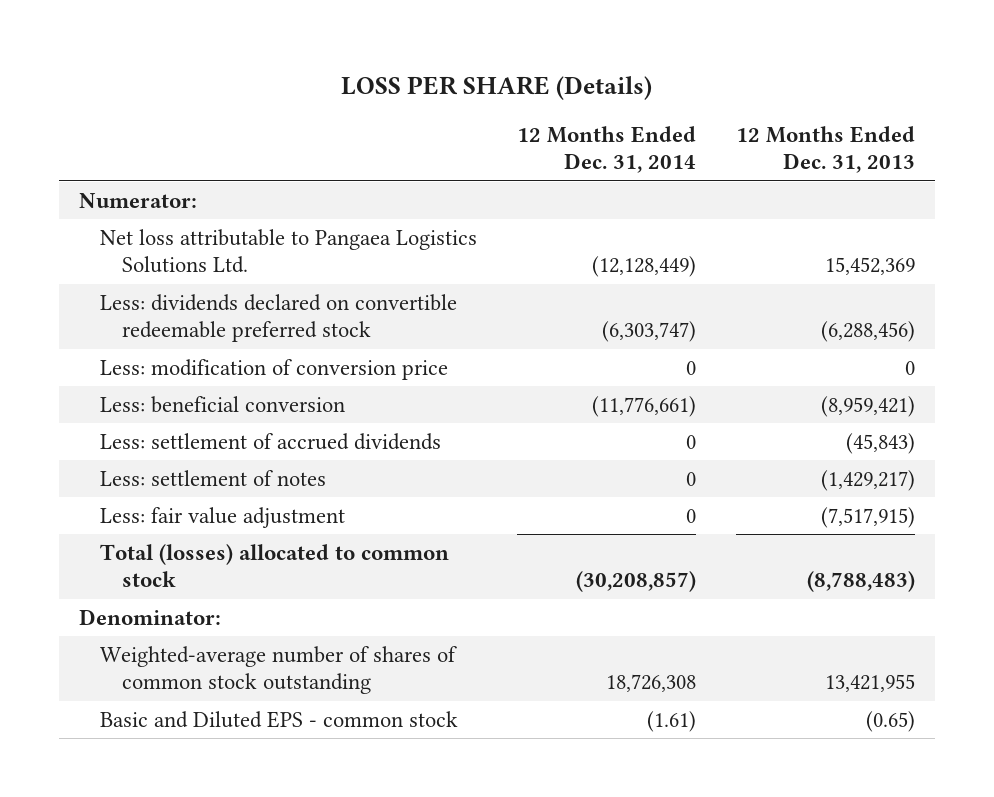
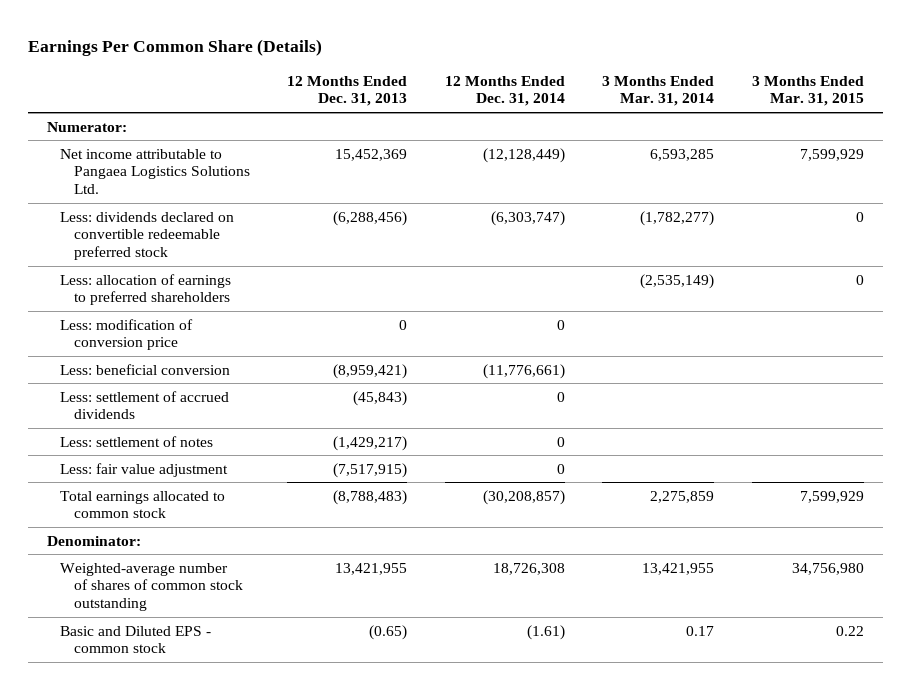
- LOSS PER SHARE (Details)
+ Earnings Per Common Share (Details)
- | 12 Months Ended Dec. 31, 2014 | 12 Months Ended Dec. 31, 2013
+ | 12 Months Ended Dec. 31, 2013 | 12 Months Ended Dec. 31, 2014 | 3 Months Ended Mar. 31, 2014 | 3 Months Ended Mar. 31, 2015
- Net loss attributable to Pangaea Logistics Solutions Ltd. | (12,128,449) | 15,452,369
+ Net income attributable to Pangaea Logistics Solutions Ltd. | 15,452,369 | (12,128,449) | 6,593,285 | 7,599,929
+ Less: allocation of earnings to preferred shareholders | | | (2,535,149) | 0
- Total (losses) allocated to common stock | (30,208,857) | (8,788,483)
+ Total earnings allocated to common stock | (8,788,483) | (30,208,857) | 2,275,859 | 7,599,929

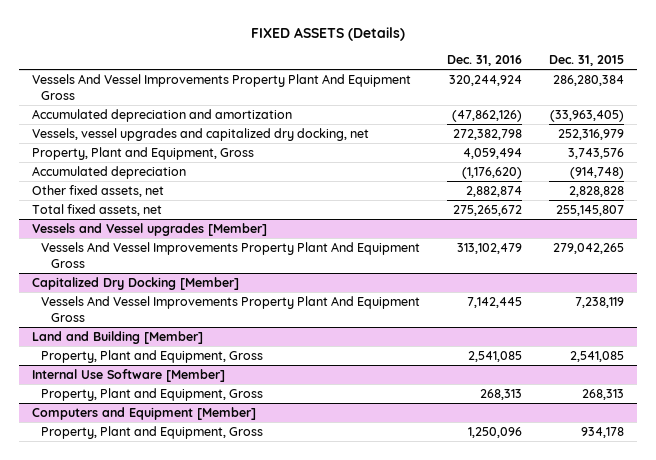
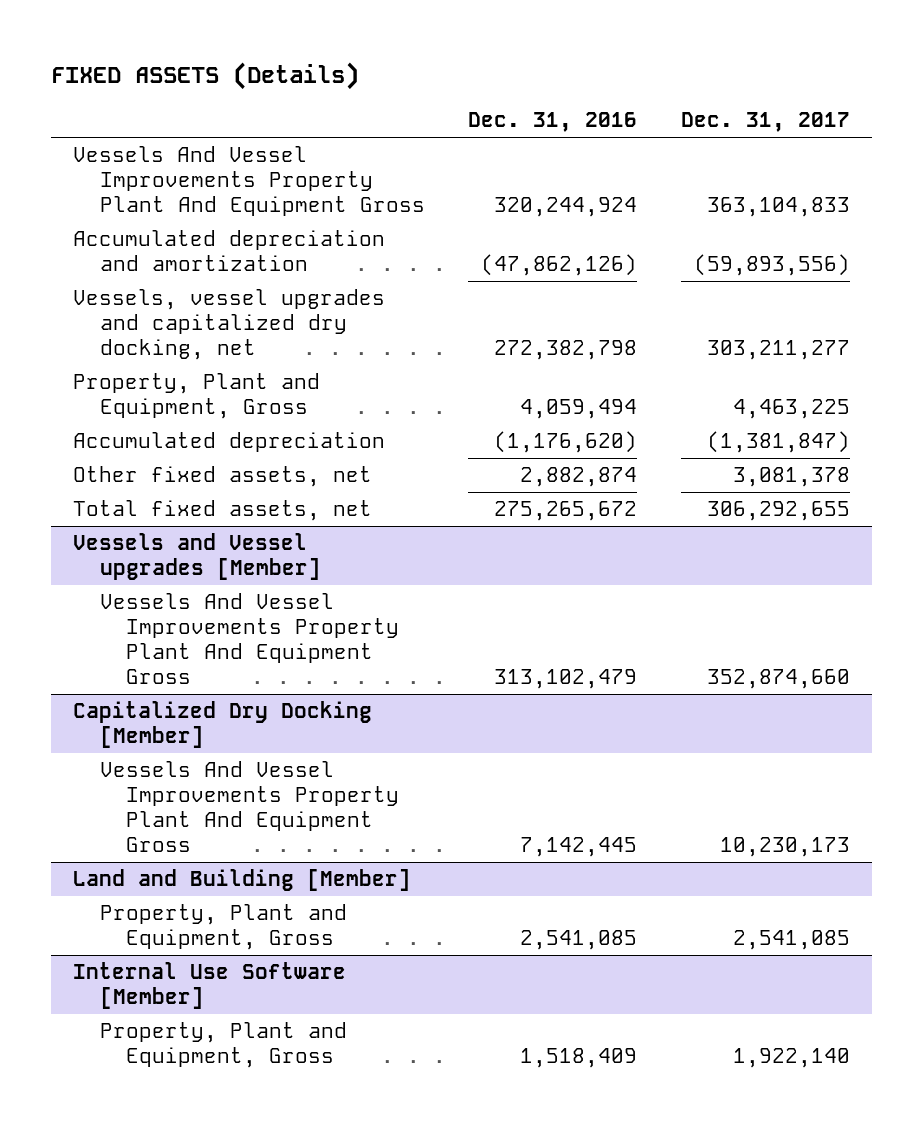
- | Dec. 31, 2016 | Dec. 31, 2015
+ | Dec. 31, 2016 | Dec. 31, 2017
@ Internal Use Software [Member]
- Property, Plant and Equipment, Gross | 268,313 | 268,313
- Computers and Equipment [Member]
- Property, Plant and Equipment, Gross | 1,250,096 | 934,178
@ Internal Use Software [Member]
+ Property, Plant and Equipment, Gross | 1,518,409 | 1,922,140

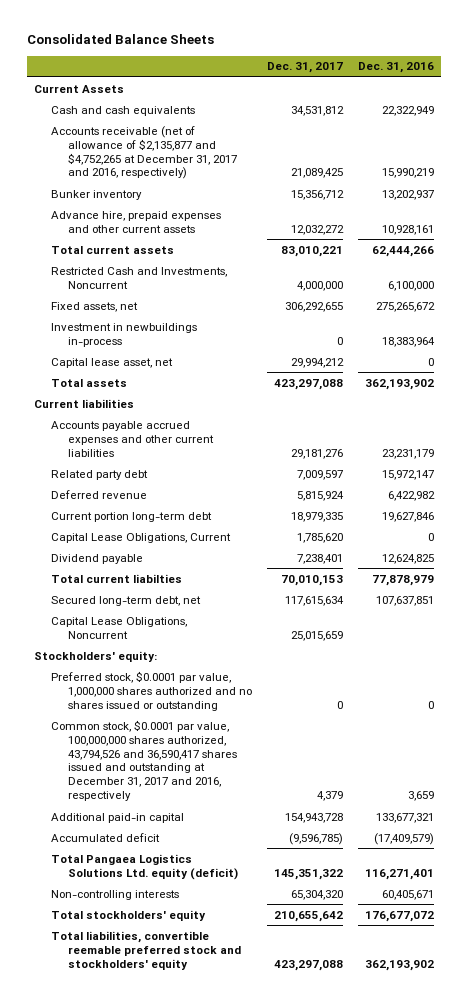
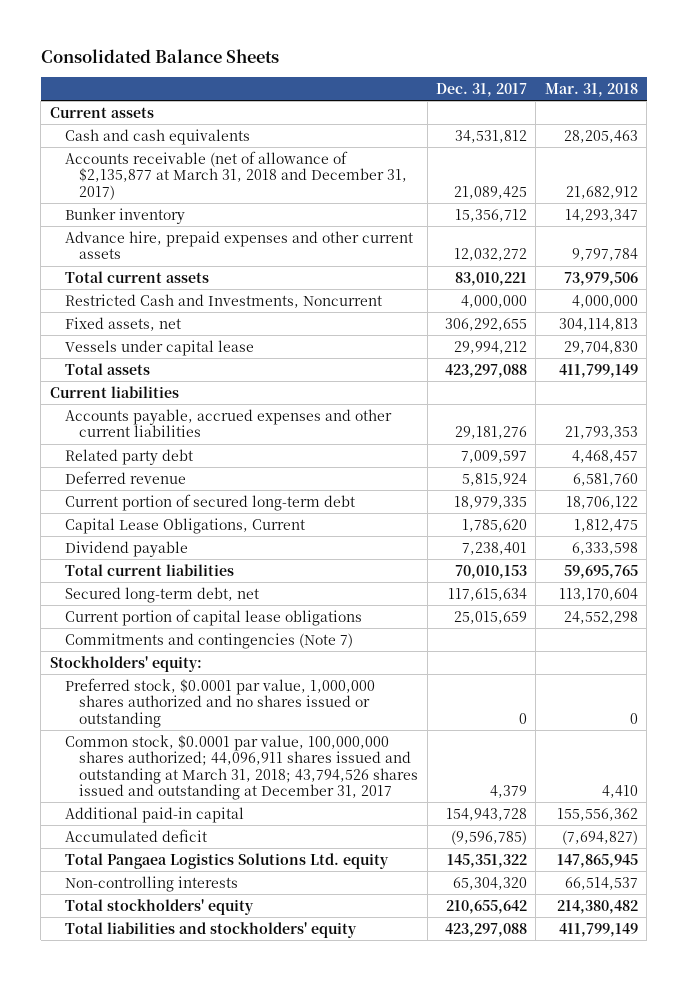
- | Dec. 31, 2017 | Dec. 31, 2016
+ | Dec. 31, 2017 | Mar. 31, 2018
- Current Assets
+ Current assets
- Accounts receivable (net of allowance of $2,135,877 and $4,752,265 at December 31, 2017 and 2016, respectively) | 21,089,425 | 15,990,219
+ Accounts receivable (net of allowance of $2,135,877 at March 31, 2018 and December 31, 2017) | 21,089,425 | 21,682,912
- Investment in newbuildings in-process | 0 | 18,383,964
- Capital lease asset, net | 29,994,212 | 0
+ Vessels under capital lease | 29,994,212 | 29,704,830
- Accounts payable accrued expenses and other current liabilities | 29,181,276 | 23,231,179
+ Accounts payable, accrued expenses and other current liabilities | 29,181,276 | 21,793,353
- Current portion long-term debt | 18,979,335 | 19,627,846
+ Current portion of secured long-term debt | 18,979,335 | 18,706,122
- Total current liabilties | 70,010,153 | 77,878,979
+ Total current liabilities | 70,010,153 | 59,695,765
- Capital Lease Obligations, Noncurrent | 25,015,659 |
+ Current portion of capital lease obligations | 25,015,659 | 24,552,298
+ Commitments and contingencies (Note 7)
- Common stock, $0.0001 par value, 100,000,000 shares authorized, 43,794,526 and 36,590,417 shares issued and outstanding at December 31, 2017 and 2016, respectively | 4,379 | 3,659
+ Common stock, $0.0001 par value, 100,000,000 shares authorized; 44,096,911 shares issued and outstanding at March 31, 2018; 43,794,526 shares issued and outstanding at December 31, 2017 | 4,379 | 4,410
- Total Pangaea Logistics Solutions Ltd. equity (deficit) | 145,351,322 | 116,271,401
+ Total Pangaea Logistics Solutions Ltd. equity | 145,351,322 | 147,865,945
- Total liabilities, convertible reemable preferred stock and stockholders' equity | 423,297,088 | 362,193,902
+ Total liabilities and stockholders' equity | 423,297,088 | 411,799,149

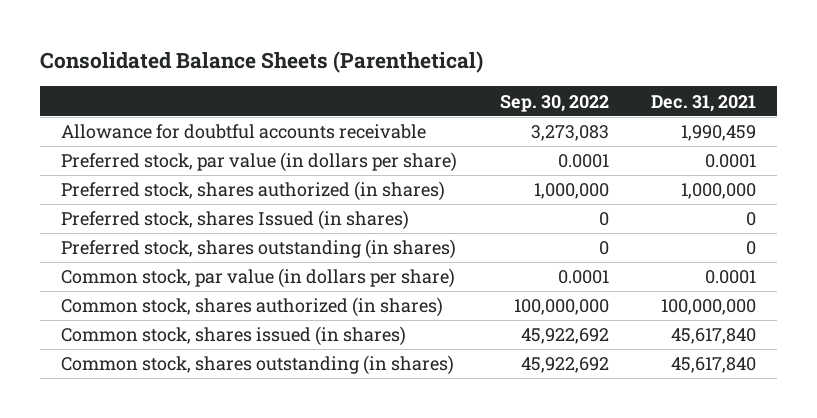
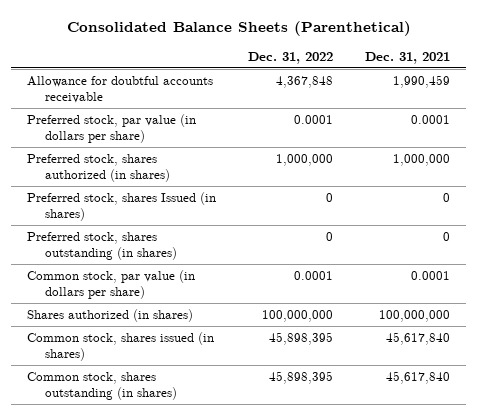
- | Sep. 30, 2022 | Dec. 31, 2021
+ | Dec. 31, 2022 | Dec. 31, 2021
- Common stock, shares authorized (in shares) | 100,000,000 | 100,000,000
+ Shares authorized (in shares) | 100,000,000 | 100,000,000

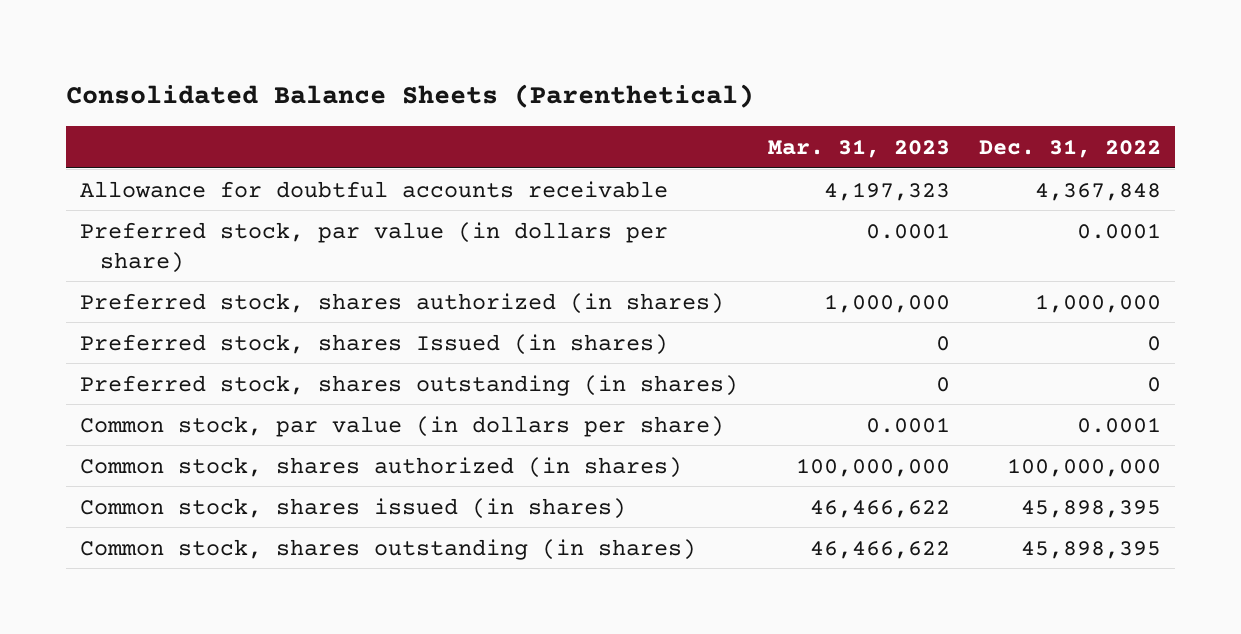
- | Dec. 31, 2022 | Dec. 31, 2021
+ | Mar. 31, 2023 | Dec. 31, 2022
- Shares authorized (in shares) | 100,000,000 | 100,000,000
+ Common stock, shares authorized (in shares) | 100,000,000 | 100,000,000

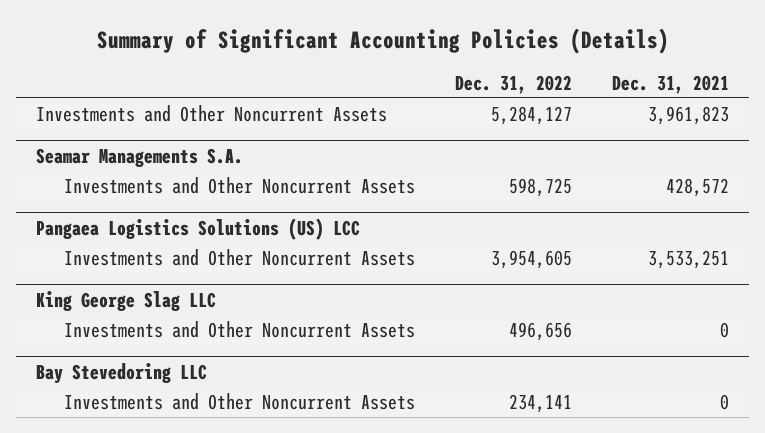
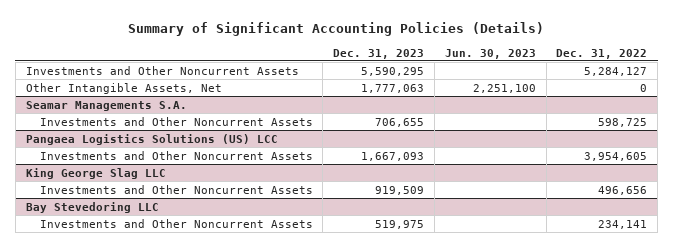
- | Dec. 31, 2022 | Dec. 31, 2021
+ | Dec. 31, 2023 | Jun. 30, 2023 | Dec. 31, 2022
+ Other Intangible Assets, Net | 1,777,063 | 2,251,100 | 0

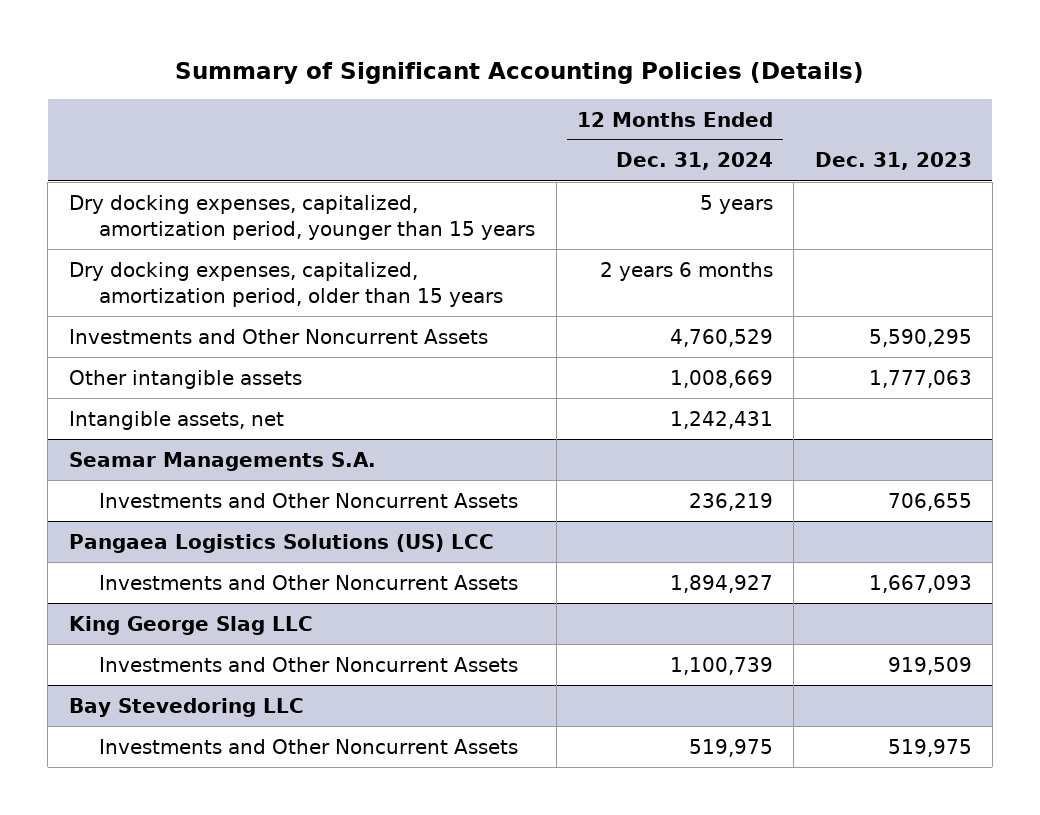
- | Dec. 31, 2023 | Jun. 30, 2023 | Dec. 31, 2022
+ | 12 Months Ended Dec. 31, 2024 | Dec. 31, 2023
+ Dry docking expenses, capitalized, amortization period, younger than 15 years | 5 years |
+ Dry docking expenses, capitalized, amortization period, older than 15 years | 2 years 6 months |
- Other Intangible Assets, Net | 1,777,063 | 2,251,100 | 0
+ Other intangible assets | 1,008,669 | 1,777,063
+ Intangible assets, net | 1,242,431 |

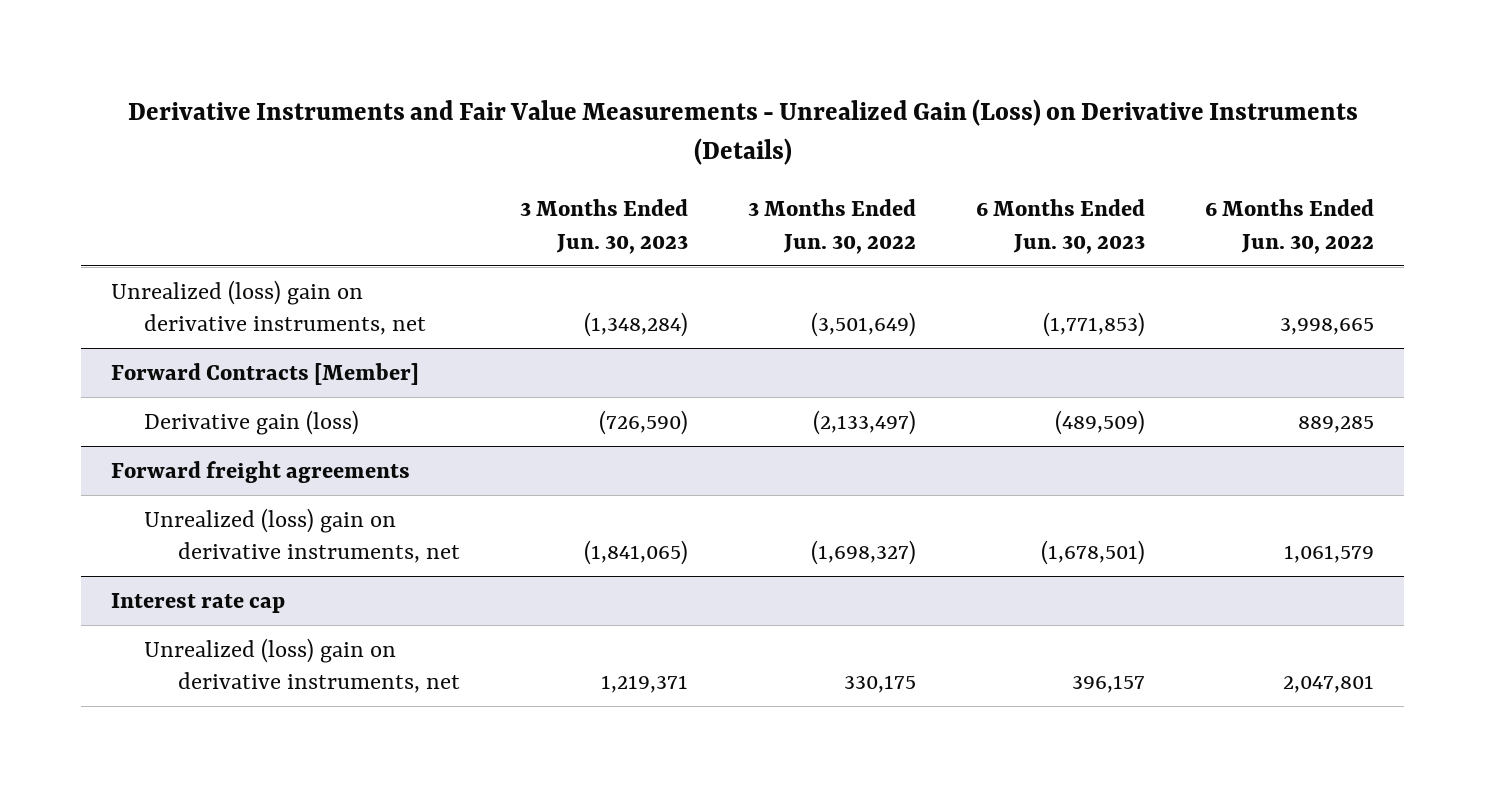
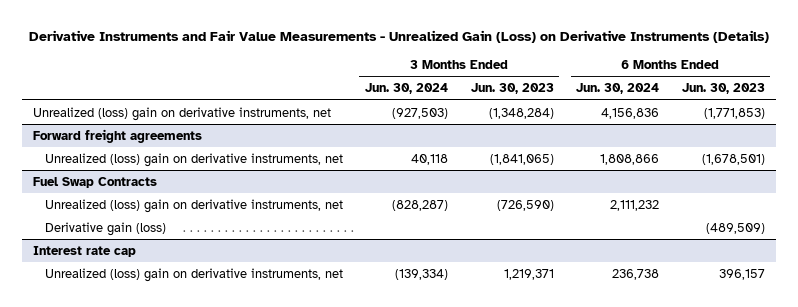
- | 3 Months Ended Jun. 30, 2023 | 3 Months Ended Jun. 30, 2022 | 6 Months Ended Jun. 30, 2023 | 6 Months Ended Jun. 30, 2022
+ | 3 Months Ended Jun. 30, 2024 | 3 Months Ended Jun. 30, 2023 | 6 Months Ended Jun. 30, 2024 | 6 Months Ended Jun. 30, 2023
- Forward Contracts [Member]
- Derivative gain (loss) | (726,590) | (2,133,497) | (489,509) | 889,285
+ Fuel Swap Contracts
+ Unrealized (loss) gain on derivative instruments, net | (828,287) | (726,590) | 2,111,232 |
+ Derivative gain (loss) | | | | (489,509)

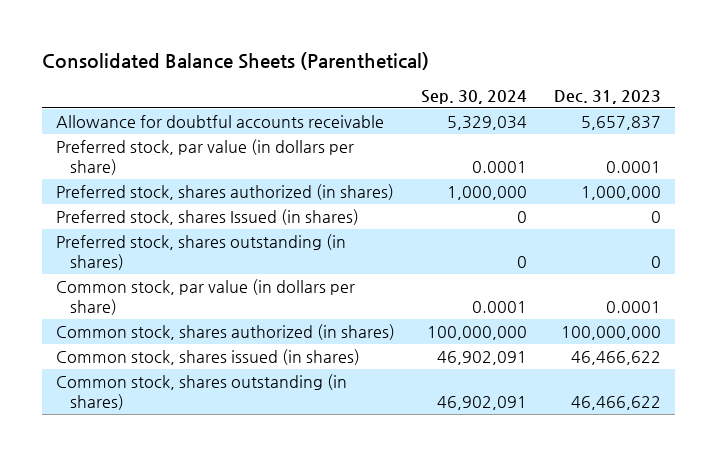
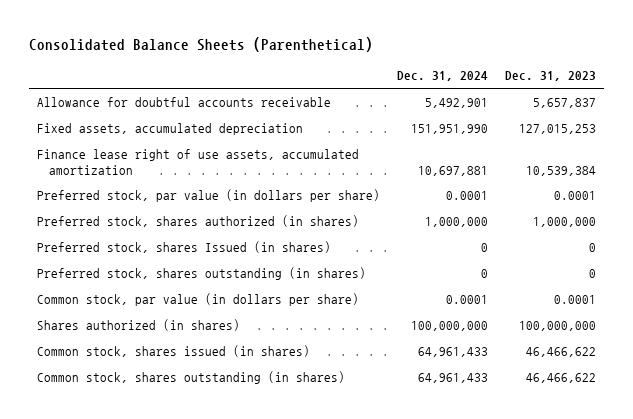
- | Sep. 30, 2024 | Dec. 31, 2023
+ | Dec. 31, 2024 | Dec. 31, 2023
+ Fixed assets, accumulated depreciation | 151,951,990 | 127,015,253
+ Finance lease right of use assets, accumulated amortization | 10,697,881 | 10,539,384
- Common stock, shares authorized (in shares) | 100,000,000 | 100,000,000
+ Shares authorized (in shares) | 100,000,000 | 100,000,000

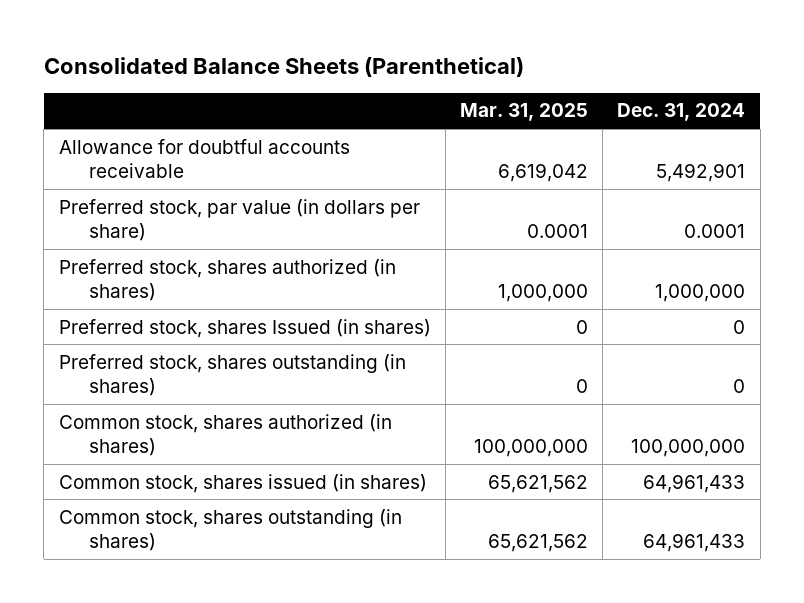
- | Dec. 31, 2024 | Dec. 31, 2023
+ | Mar. 31, 2025 | Dec. 31, 2024
- Fixed assets, accumulated depreciation | 151,951,990 | 127,015,253
- Finance lease right of use assets, accumulated amortization | 10,697,881 | 10,539,384
- Common stock, par value (in dollars per share) | 0.0001 | 0.0001
- Shares authorized (in shares) | 100,000,000 | 100,000,000
+ Common stock, shares authorized (in shares) | 100,000,000 | 100,000,000

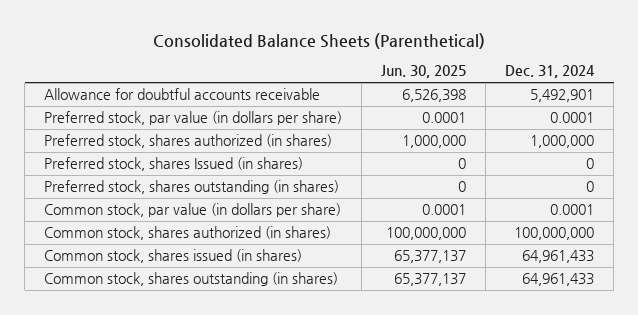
- | Mar. 31, 2025 | Dec. 31, 2024
+ | Jun. 30, 2025 | Dec. 31, 2024
+ Common stock, par value (in dollars per share) | 0.0001 | 0.0001

